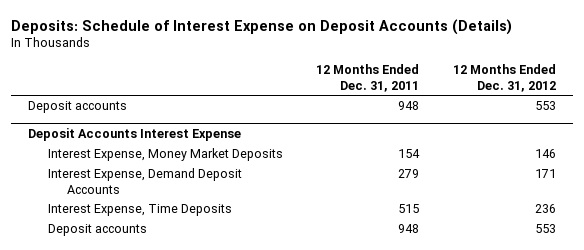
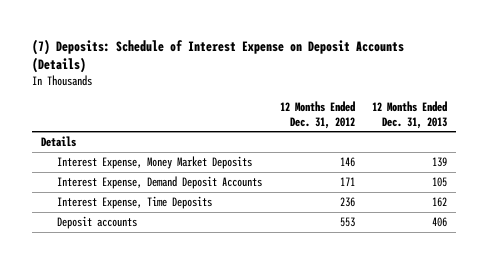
- Deposits: Schedule of Interest Expense on Deposit Accounts (Details)
+ (7) Deposits: Schedule of Interest Expense on Deposit Accounts (Details)
- | 12 Months Ended Dec. 31, 2011 | 12 Months Ended Dec. 31, 2012
+ | 12 Months Ended Dec. 31, 2012 | 12 Months Ended Dec. 31, 2013
- Deposit accounts | 948 | 553
- Deposit Accounts Interest Expense
+ Details

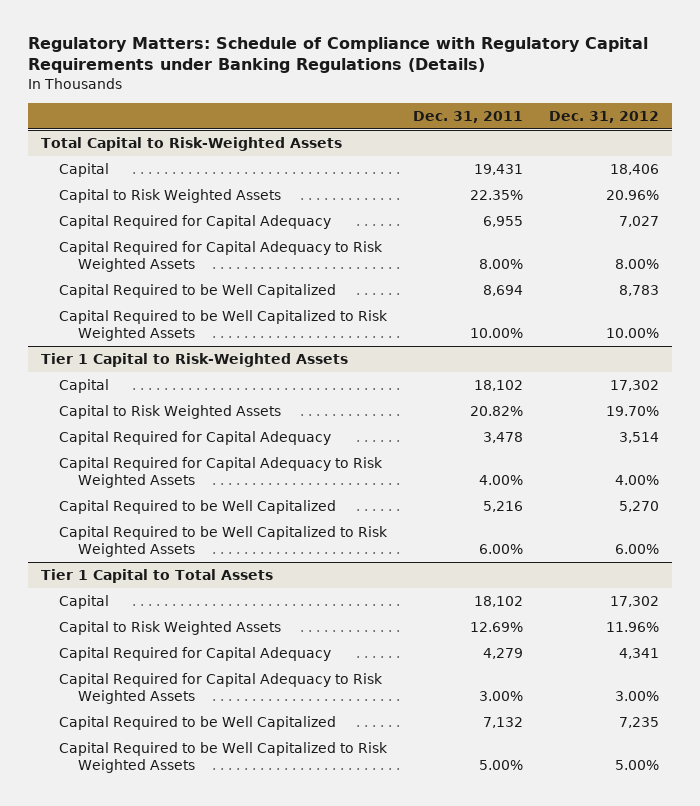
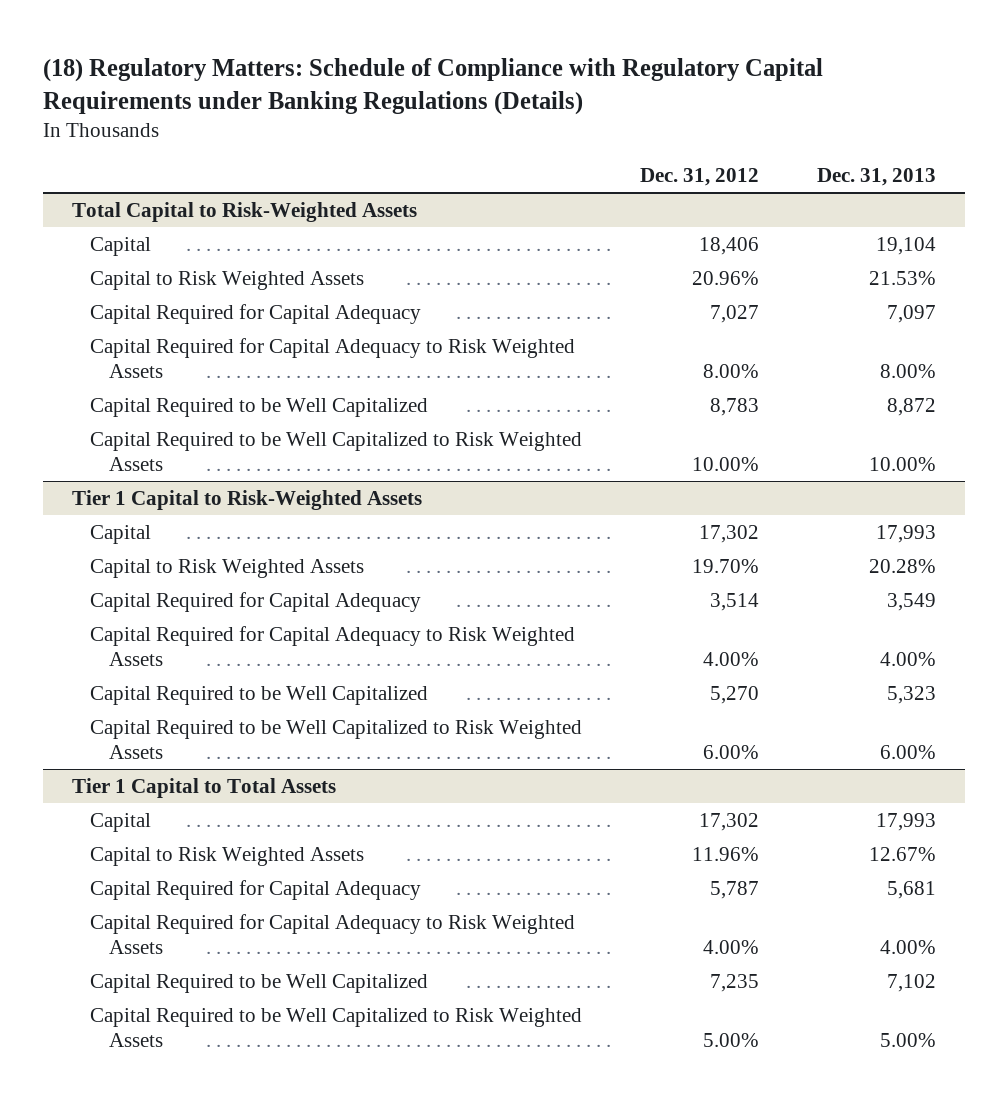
- Regulatory Matters: Schedule of Compliance with Regulatory Capital Requirements under Banking Regulations (Details)
+ (18) Regulatory Matters: Schedule of Compliance with Regulatory Capital Requirements under Banking Regulations (Details)
- | Dec. 31, 2011 | Dec. 31, 2012
+ | Dec. 31, 2012 | Dec. 31, 2013
@ Tier 1 Capital to Total Assets
- Capital Required for Capital Adequacy | 4,279 | 4,341
- Capital Required for Capital Adequacy to Risk Weighted Assets | 3.00% | 3.00%
+ Capital Required for Capital Adequacy | 5,787 | 5,681
+ Capital Required for Capital Adequacy to Risk Weighted Assets | 4.00% | 4.00%

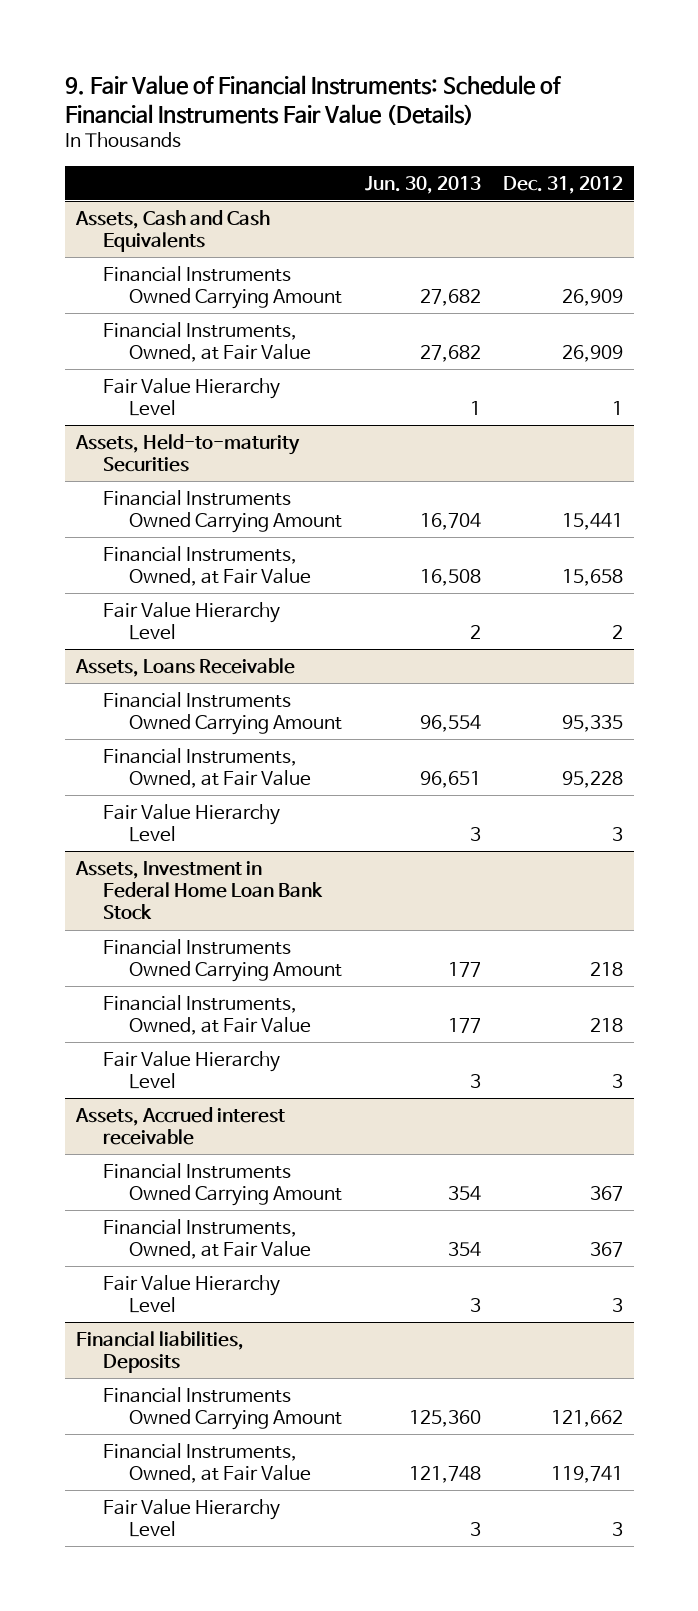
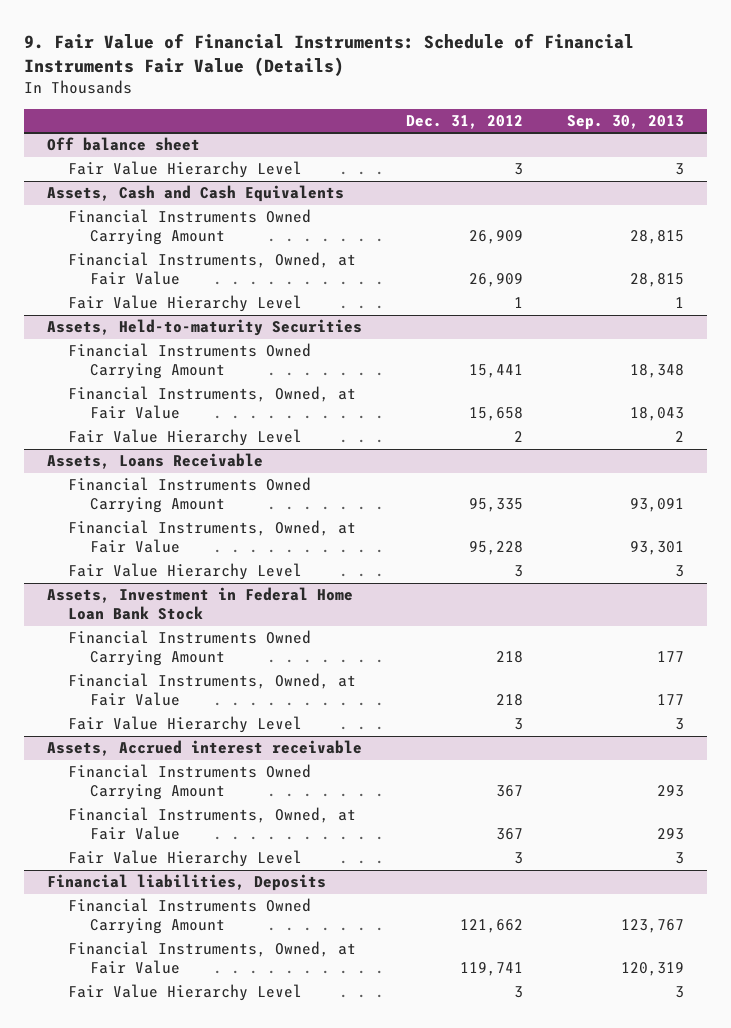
- | Jun. 30, 2013 | Dec. 31, 2012
+ | Dec. 31, 2012 | Sep. 30, 2013
+ Off balance sheet
+ Fair Value Hierarchy Level | 3 | 3

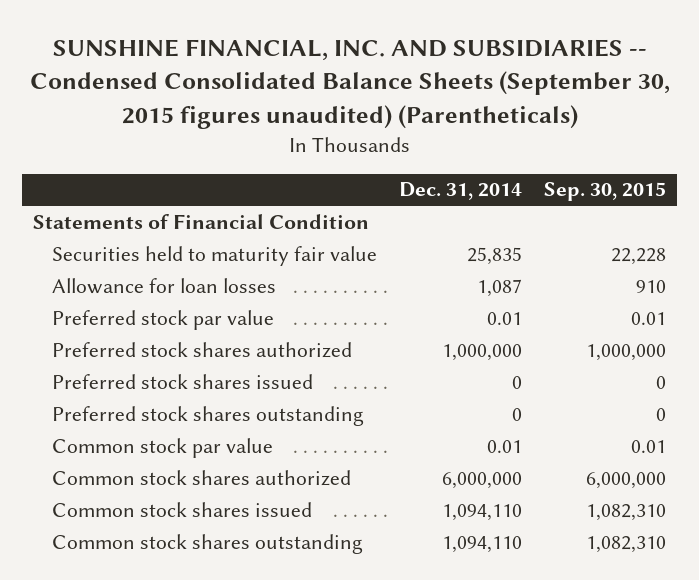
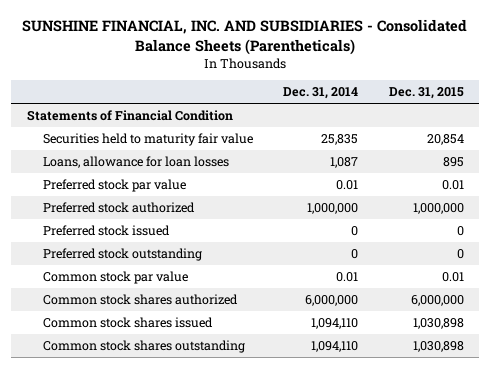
- SUNSHINE FINANCIAL, INC. AND SUBSIDIARIES -- Condensed Consolidated Balance Sheets (September 30, 2015 figures unaudited) (Parentheticals)
+ SUNSHINE FINANCIAL, INC. AND SUBSIDIARIES - Consolidated Balance Sheets (Parentheticals)
- | Dec. 31, 2014 | Sep. 30, 2015
+ | Dec. 31, 2014 | Dec. 31, 2015
- Allowance for loan losses | 1,087 | 910
+ Loans, allowance for loan losses | 1,087 | 895
- Preferred stock shares authorized | 1,000,000 | 1,000,000
- Preferred stock shares issued | 0 | 0
- Preferred stock shares outstanding | 0 | 0
+ Preferred stock authorized | 1,000,000 | 1,000,000
+ Preferred stock issued | 0 | 0
+ Preferred stock outstanding | 0 | 0

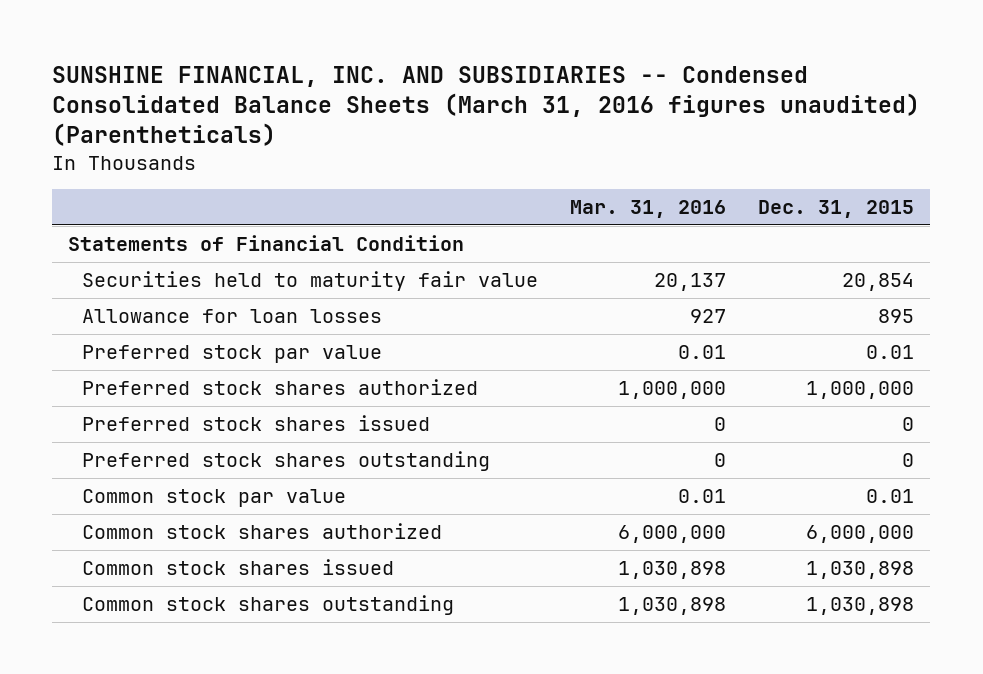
- SUNSHINE FINANCIAL, INC. AND SUBSIDIARIES - Consolidated Balance Sheets (Parentheticals)
+ SUNSHINE FINANCIAL, INC. AND SUBSIDIARIES -- Condensed Consolidated Balance Sheets (March 31, 2016 figures unaudited) (Parentheticals)
- | Dec. 31, 2014 | Dec. 31, 2015
+ | Mar. 31, 2016 | Dec. 31, 2015
- Loans, allowance for loan losses | 1,087 | 895
+ Allowance for loan losses | 927 | 895
- Preferred stock authorized | 1,000,000 | 1,000,000
- Preferred stock issued | 0 | 0
- Preferred stock outstanding | 0 | 0
+ Preferred stock shares authorized | 1,000,000 | 1,000,000
+ Preferred stock shares issued | 0 | 0
+ Preferred stock shares outstanding | 0 | 0

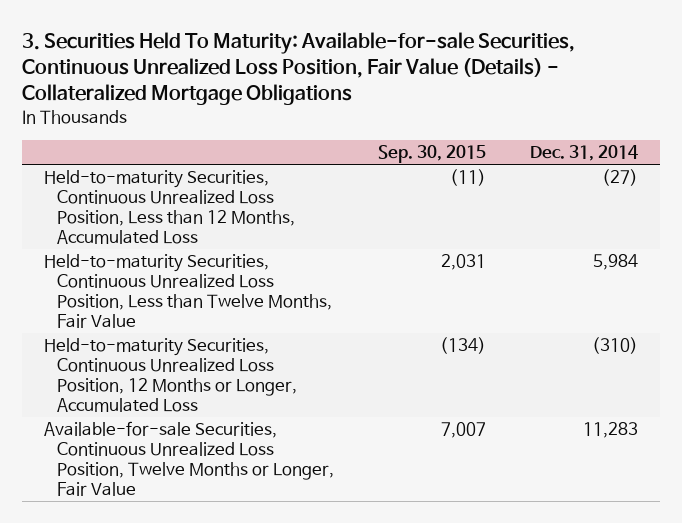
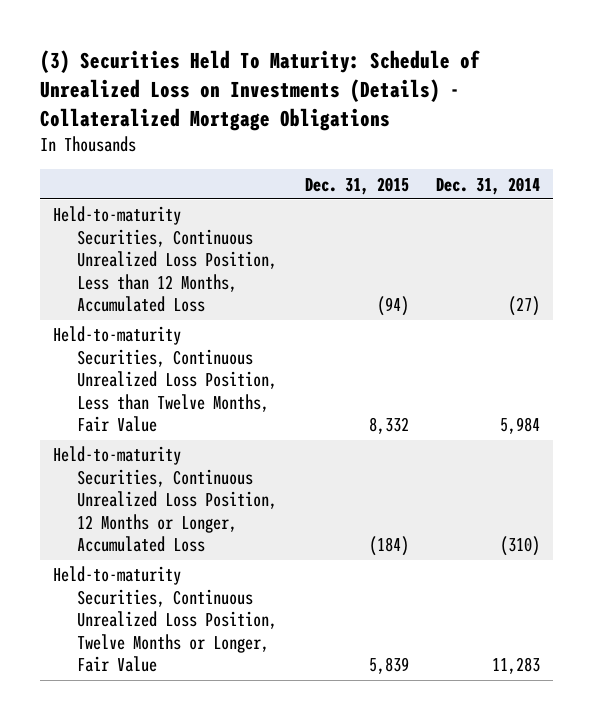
- 3. Securities Held To Maturity: Available-for-sale Securities, Continuous Unrealized Loss Position, Fair Value (Details) - Collateralized Mortgage Obligations
+ (3) Securities Held To Maturity: Schedule of Unrealized Loss on Investments (Details) - Collateralized Mortgage Obligations
- | Sep. 30, 2015 | Dec. 31, 2014
+ | Dec. 31, 2015 | Dec. 31, 2014
- Available-for-sale Securities, Continuous Unrealized Loss Position, Twelve Months or Longer, Fair Value | 7,007 | 11,283
+ Held-to-maturity Securities, Continuous Unrealized Loss Position, Twelve Months or Longer, Fair Value | 5,839 | 11,283

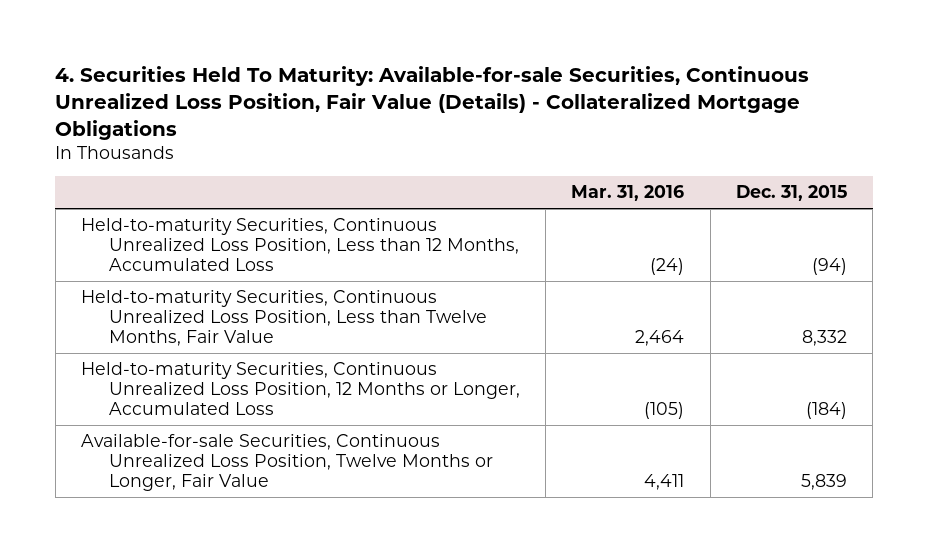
- (3) Securities Held To Maturity: Schedule of Unrealized Loss on Investments (Details) - Collateralized Mortgage Obligations
+ 4. Securities Held To Maturity: Available-for-sale Securities, Continuous Unrealized Loss Position, Fair Value (Details) - Collateralized Mortgage Obligations
- | Dec. 31, 2015 | Dec. 31, 2014
+ | Mar. 31, 2016 | Dec. 31, 2015
- Held-to-maturity Securities, Continuous Unrealized Loss Position, Twelve Months or Longer, Fair Value | 5,839 | 11,283
+ Available-for-sale Securities, Continuous Unrealized Loss Position, Twelve Months or Longer, Fair Value | 4,411 | 5,839

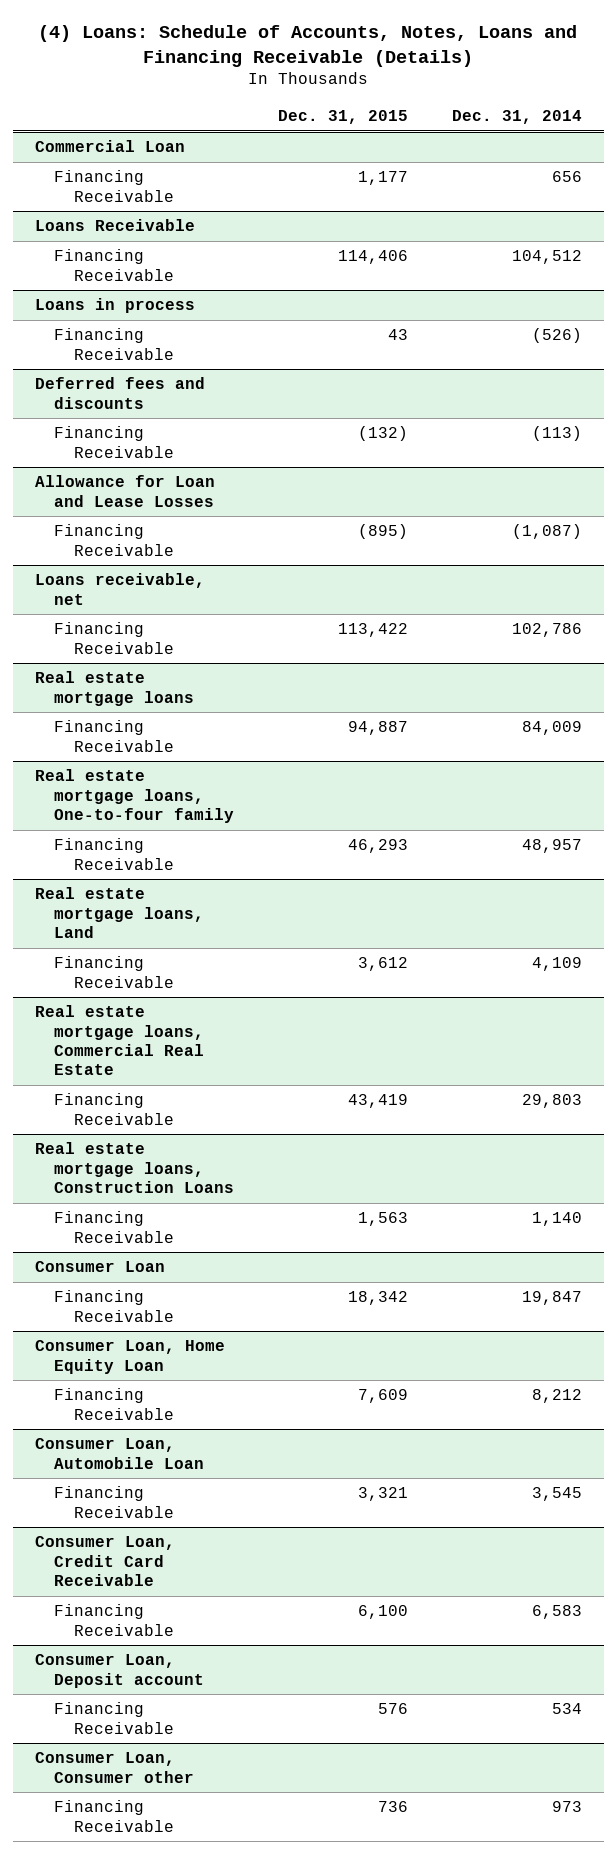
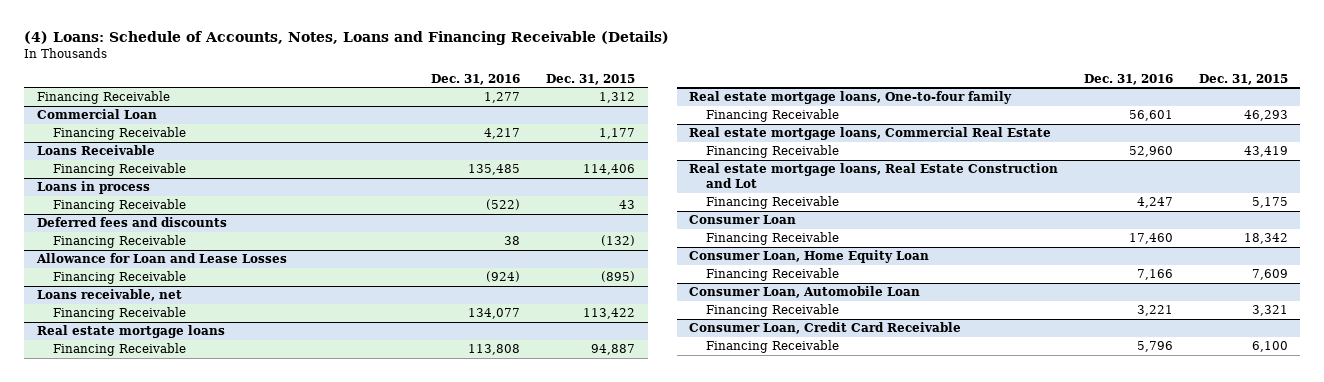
- | Dec. 31, 2015 | Dec. 31, 2014
+ | Dec. 31, 2016 | Dec. 31, 2015
+ Financing Receivable | 1,277 | 1,312
- Real estate mortgage loans, Land
- Financing Receivable | 3,612 | 4,109
- Real estate mortgage loans, Construction Loans
- Financing Receivable | 1,563 | 1,140
+ Real estate mortgage loans, Real Estate Construction and Lot
+ Financing Receivable | 4,247 | 5,175
- Consumer Loan, Deposit account
- Financing Receivable | 576 | 534
- Consumer Loan, Consumer other
- Financing Receivable | 736 | 973

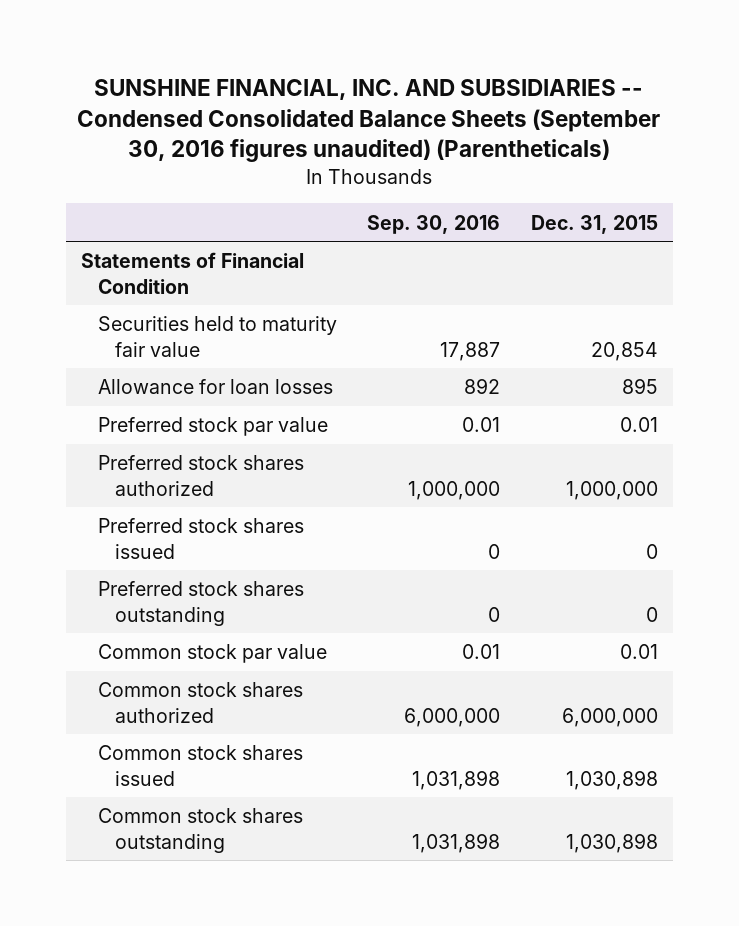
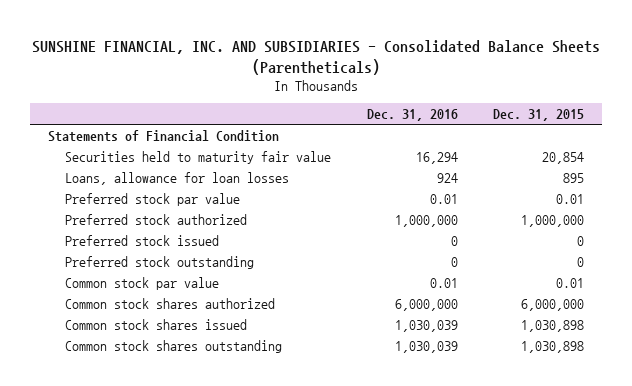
- SUNSHINE FINANCIAL, INC. AND SUBSIDIARIES -- Condensed Consolidated Balance Sheets (September 30, 2016 figures unaudited) (Parentheticals)
+ SUNSHINE FINANCIAL, INC. AND SUBSIDIARIES - Consolidated Balance Sheets (Parentheticals)
- | Sep. 30, 2016 | Dec. 31, 2015
+ | Dec. 31, 2016 | Dec. 31, 2015
- Allowance for loan losses | 892 | 895
+ Loans, allowance for loan losses | 924 | 895
- Preferred stock shares authorized | 1,000,000 | 1,000,000
- Preferred stock shares issued | 0 | 0
- Preferred stock shares outstanding | 0 | 0
+ Preferred stock authorized | 1,000,000 | 1,000,000
+ Preferred stock issued | 0 | 0
+ Preferred stock outstanding | 0 | 0

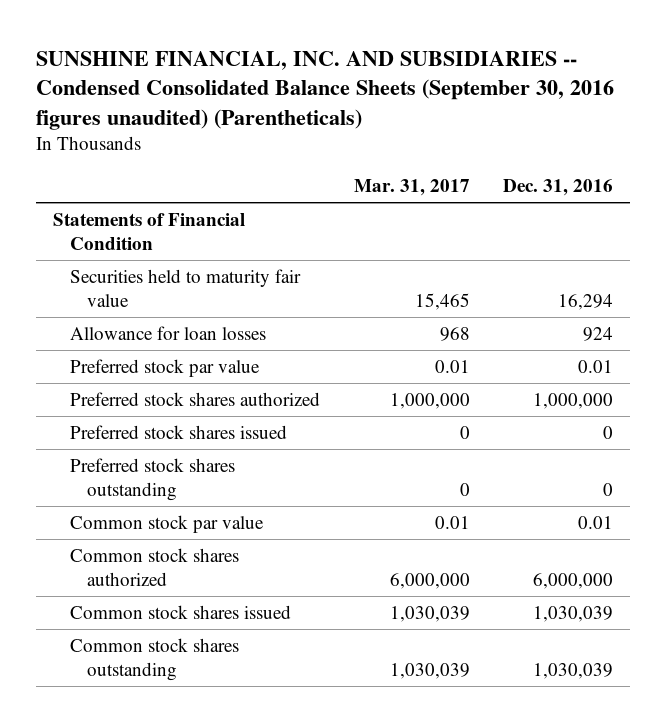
- SUNSHINE FINANCIAL, INC. AND SUBSIDIARIES - Consolidated Balance Sheets (Parentheticals)
+ SUNSHINE FINANCIAL, INC. AND SUBSIDIARIES -- Condensed Consolidated Balance Sheets (September 30, 2016 figures unaudited) (Parentheticals)
- | Dec. 31, 2016 | Dec. 31, 2015
+ | Mar. 31, 2017 | Dec. 31, 2016
- Loans, allowance for loan losses | 924 | 895
+ Allowance for loan losses | 968 | 924
- Preferred stock authorized | 1,000,000 | 1,000,000
- Preferred stock issued | 0 | 0
- Preferred stock outstanding | 0 | 0
+ Preferred stock shares authorized | 1,000,000 | 1,000,000
+ Preferred stock shares issued | 0 | 0
+ Preferred stock shares outstanding | 0 | 0

